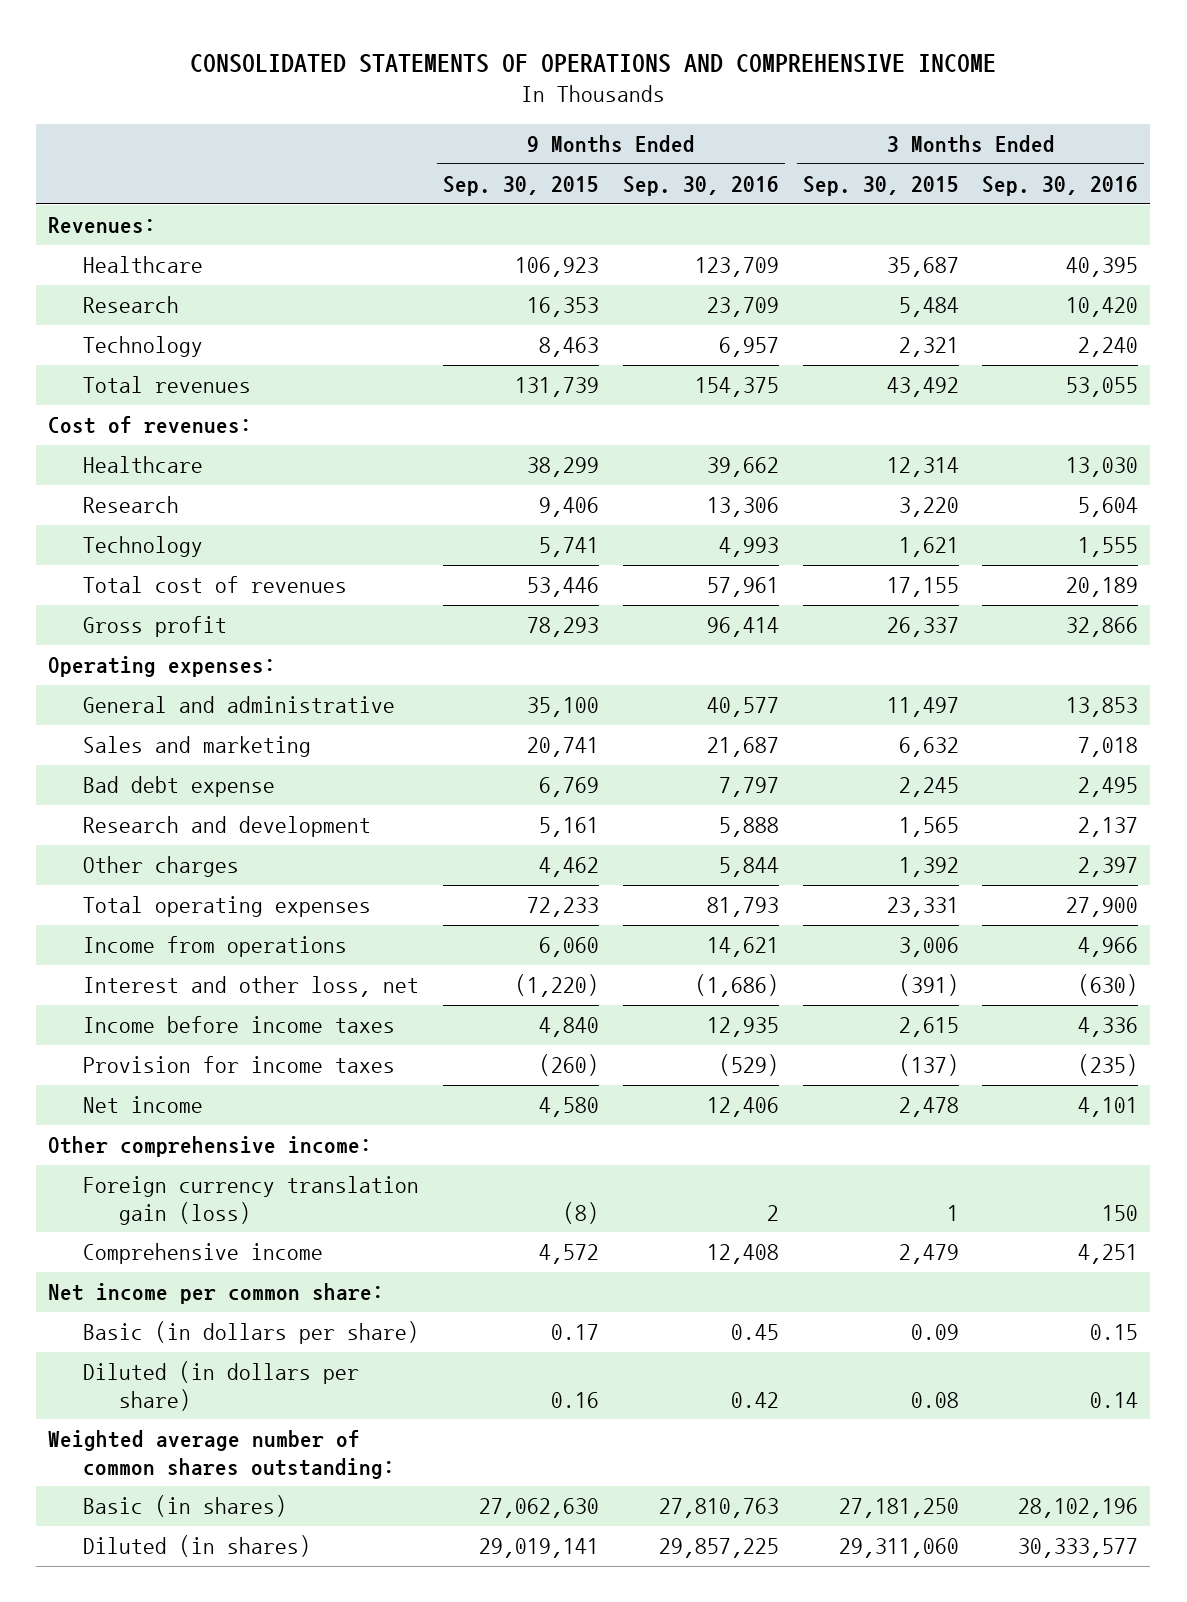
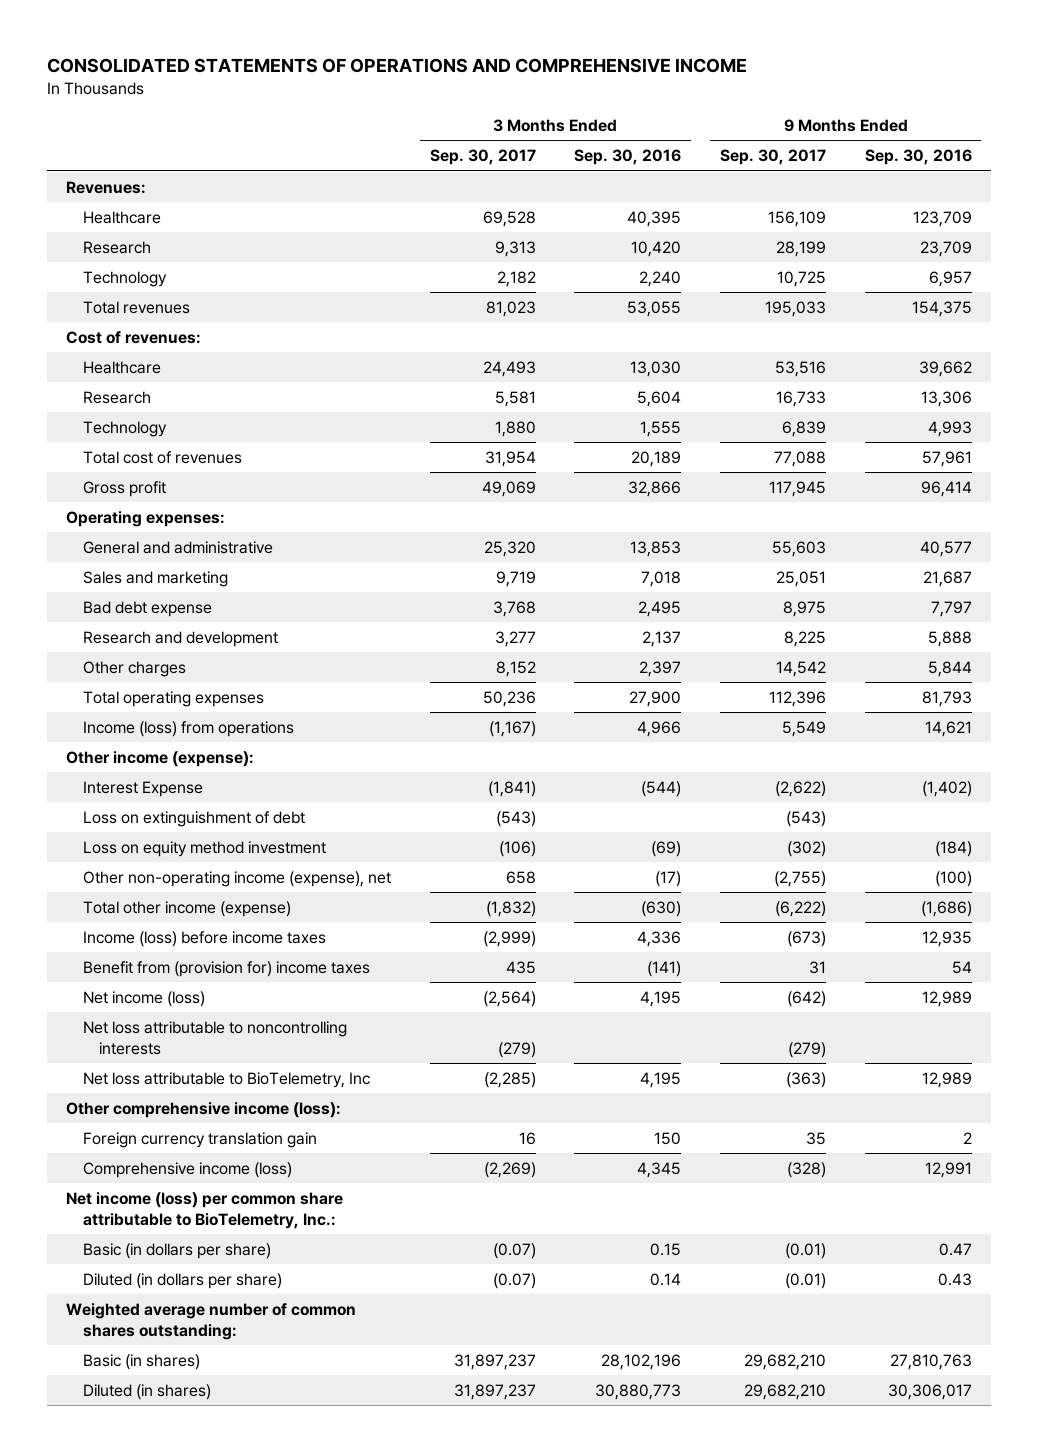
- | 9 Months Ended Sep. 30, 2015 | 9 Months Ended Sep. 30, 2016 | 3 Months Ended Sep. 30, 2015 | 3 Months Ended Sep. 30, 2016
+ | 3 Months Ended Sep. 30, 2017 | 3 Months Ended Sep. 30, 2016 | 9 Months Ended Sep. 30, 2017 | 9 Months Ended Sep. 30, 2016
- Income from operations | 6,060 | 14,621 | 3,006 | 4,966
- Interest and other loss, net | (1,220) | (1,686) | (391) | (630)
- Income before income taxes | 4,840 | 12,935 | 2,615 | 4,336
- Provision for income taxes | (260) | (529) | (137) | (235)
- Net income | 4,580 | 12,406 | 2,478 | 4,101
- Other comprehensive income:
- Foreign currency translation gain (loss) | (8) | 2 | 1 | 150
- Comprehensive income | 4,572 | 12,408 | 2,479 | 4,251
- Net income per common share:
- Basic (in dollars per share) | 0.17 | 0.45 | 0.09 | 0.15
- Diluted (in dollars per share) | 0.16 | 0.42 | 0.08 | 0.14
+ Income (loss) from operations | (1,167) | 4,966 | 5,549 | 14,621
+ Other income (expense):
+ Interest Expense | (1,841) | (544) | (2,622) | (1,402)
+ Loss on extinguishment of debt | (543) | | (543) |
+ Loss on equity method investment | (106) | (69) | (302) | (184)
+ Other non-operating income (expense), net | 658 | (17) | (2,755) | (100)
+ Total other income (expense) | (1,832) | (630) | (6,222) | (1,686)
+ Income (loss) before income taxes | (2,999) | 4,336 | (673) | 12,935
+ Benefit from (provision for) income taxes | 435 | (141) | 31 | 54
+ Net income (loss) | (2,564) | 4,195 | (642) | 12,989
+ Net loss attributable to noncontrolling interests | (279) | | (279) |
+ Net loss attributable to BioTelemetry, Inc | (2,285) | 4,195 | (363) | 12,989
+ Other comprehensive income (loss):
+ Foreign currency translation gain | 16 | 150 | 35 | 2
+ Comprehensive income (loss) | (2,269) | 4,345 | (328) | 12,991
+ Net income (loss) per common share attributable to BioTelemetry, Inc.:
+ Basic (in dollars per share) | (0.07) | 0.15 | (0.01) | 0.47
+ Diluted (in dollars per share) | (0.07) | 0.14 | (0.01) | 0.43
- Diluted (in shares) | 29,019,141 | 29,857,225 | 29,311,060 | 30,333,577
+ Diluted (in shares) | 31,897,237 | 30,880,773 | 29,682,210 | 30,306,017

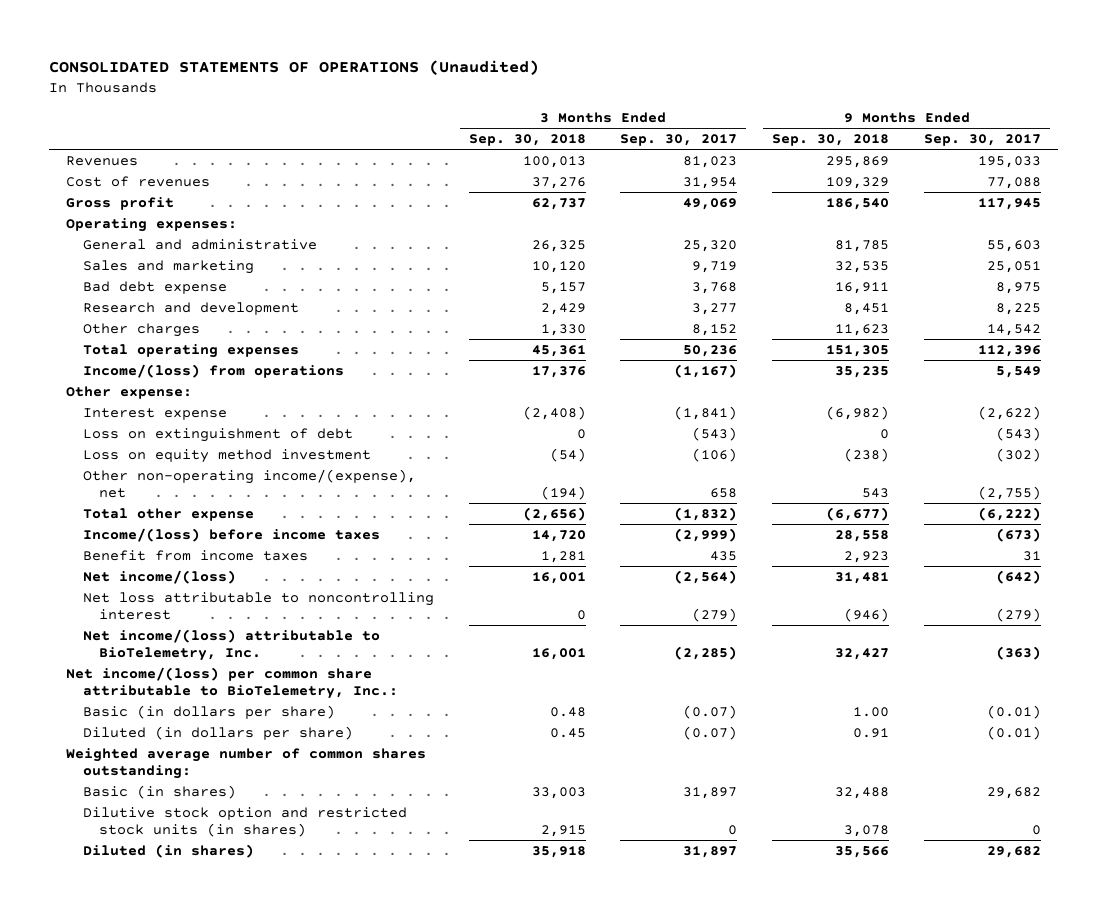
- CONSOLIDATED STATEMENTS OF OPERATIONS AND COMPREHENSIVE INCOME
+ CONSOLIDATED STATEMENTS OF OPERATIONS (Unaudited)
- | 3 Months Ended Sep. 30, 2017 | 3 Months Ended Sep. 30, 2016 | 9 Months Ended Sep. 30, 2017 | 9 Months Ended Sep. 30, 2016
+ | 3 Months Ended Sep. 30, 2018 | 3 Months Ended Sep. 30, 2017 | 9 Months Ended Sep. 30, 2018 | 9 Months Ended Sep. 30, 2017
- Revenues:
- Healthcare | 69,528 | 40,395 | 156,109 | 123,709
- Research | 9,313 | 10,420 | 28,199 | 23,709
- Technology | 2,182 | 2,240 | 10,725 | 6,957
- Total revenues | 81,023 | 53,055 | 195,033 | 154,375
- Cost of revenues:
- Healthcare | 24,493 | 13,030 | 53,516 | 39,662
- Research | 5,581 | 5,604 | 16,733 | 13,306
- Technology | 1,880 | 1,555 | 6,839 | 4,993
- Total cost of revenues | 31,954 | 20,189 | 77,088 | 57,961
+ Revenues | 100,013 | 81,023 | 295,869 | 195,033
+ Cost of revenues | 37,276 | 31,954 | 109,329 | 77,088
- Income (loss) from operations | (1,167) | 4,966 | 5,549 | 14,621
- Other income (expense):
- Interest Expense | (1,841) | (544) | (2,622) | (1,402)
+ Income/(loss) from operations | 17,376 | (1,167) | 35,235 | 5,549
+ Other expense:
+ Interest expense | (2,408) | (1,841) | (6,982) | (2,622)
- Other non-operating income (expense), net | 658 | (17) | (2,755) | (100)
- Total other income (expense) | (1,832) | (630) | (6,222) | (1,686)
- Income (loss) before income taxes | (2,999) | 4,336 | (673) | 12,935
- Benefit from (provision for) income taxes | 435 | (141) | 31 | 54
- Net income (loss) | (2,564) | 4,195 | (642) | 12,989
- Net loss attributable to noncontrolling interests | (279) | | (279) |
- Net loss attributable to BioTelemetry, Inc | (2,285) | 4,195 | (363) | 12,989
- Other comprehensive income (loss):
- Foreign currency translation gain | 16 | 150 | 35 | 2
- Comprehensive income (loss) | (2,269) | 4,345 | (328) | 12,991
- Net income (loss) per common share attributable to BioTelemetry, Inc.:
+ Other non-operating income/(expense), net | (194) | 658 | 543 | (2,755)
+ Total other expense | (2,656) | (1,832) | (6,677) | (6,222)
+ Income/(loss) before income taxes | 14,720 | (2,999) | 28,558 | (673)
+ Benefit from income taxes | 1,281 | 435 | 2,923 | 31
+ Net income/(loss) | 16,001 | (2,564) | 31,481 | (642)
+ Net loss attributable to noncontrolling interest | 0 | (279) | (946) | (279)
+ Net income/(loss) attributable to BioTelemetry, Inc. | 16,001 | (2,285) | 32,427 | (363)
+ Net income/(loss) per common share attributable to BioTelemetry, Inc.:
- Basic (in shares) | 31,897,237 | 28,102,196 | 29,682,210 | 27,810,763
- Diluted (in shares) | 31,897,237 | 30,880,773 | 29,682,210 | 30,306,017
+ Basic (in shares) | 33,003 | 31,897 | 32,488 | 29,682
+ Dilutive stock option and restricted stock units (in shares) | 2,915 | 0 | 3,078 | 0
+ Diluted (in shares) | 35,918 | 31,897 | 35,566 | 29,682

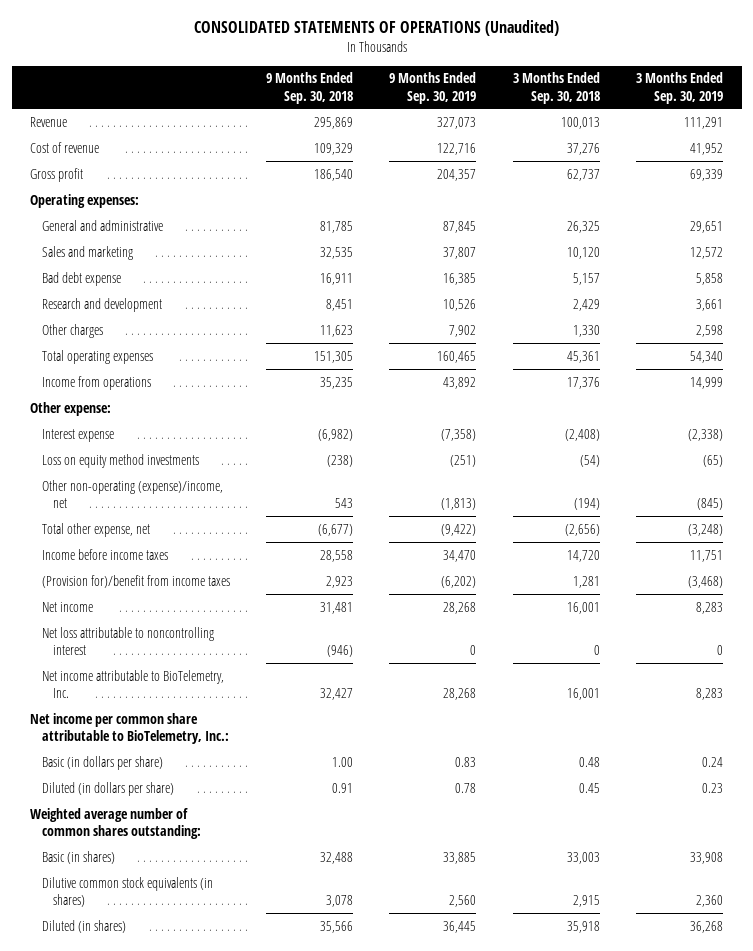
- | 3 Months Ended Sep. 30, 2018 | 3 Months Ended Sep. 30, 2017 | 9 Months Ended Sep. 30, 2018 | 9 Months Ended Sep. 30, 2017
+ | 9 Months Ended Sep. 30, 2018 | 9 Months Ended Sep. 30, 2019 | 3 Months Ended Sep. 30, 2018 | 3 Months Ended Sep. 30, 2019
- Revenues | 100,013 | 81,023 | 295,869 | 195,033
- Cost of revenues | 37,276 | 31,954 | 109,329 | 77,088
+ Revenue | 295,869 | 327,073 | 100,013 | 111,291
+ Cost of revenue | 109,329 | 122,716 | 37,276 | 41,952
- Income/(loss) from operations | 17,376 | (1,167) | 35,235 | 5,549
+ Income from operations | 35,235 | 43,892 | 17,376 | 14,999
- Loss on extinguishment of debt | 0 | (543) | 0 | (543)
- Loss on equity method investment | (54) | (106) | (238) | (302)
- Other non-operating income/(expense), net | (194) | 658 | 543 | (2,755)
- Total other expense | (2,656) | (1,832) | (6,677) | (6,222)
- Income/(loss) before income taxes | 14,720 | (2,999) | 28,558 | (673)
- Benefit from income taxes | 1,281 | 435 | 2,923 | 31
- Net income/(loss) | 16,001 | (2,564) | 31,481 | (642)
+ Loss on equity method investments | (238) | (251) | (54) | (65)
+ Other non-operating (expense)/income, net | 543 | (1,813) | (194) | (845)
+ Total other expense, net | (6,677) | (9,422) | (2,656) | (3,248)
+ Income before income taxes | 28,558 | 34,470 | 14,720 | 11,751
+ (Provision for)/benefit from income taxes | 2,923 | (6,202) | 1,281 | (3,468)
+ Net income | 31,481 | 28,268 | 16,001 | 8,283
- Net income/(loss) attributable to BioTelemetry, Inc. | 16,001 | (2,285) | 32,427 | (363)
- Net income/(loss) per common share attributable to BioTelemetry, Inc.:
+ Net income attributable to BioTelemetry, Inc. | 32,427 | 28,268 | 16,001 | 8,283
+ Net income per common share attributable to BioTelemetry, Inc.:
- Dilutive stock option and restricted stock units (in shares) | 2,915 | 0 | 3,078 | 0
+ Dilutive common stock equivalents (in shares) | 3,078 | 2,560 | 2,915 | 2,360

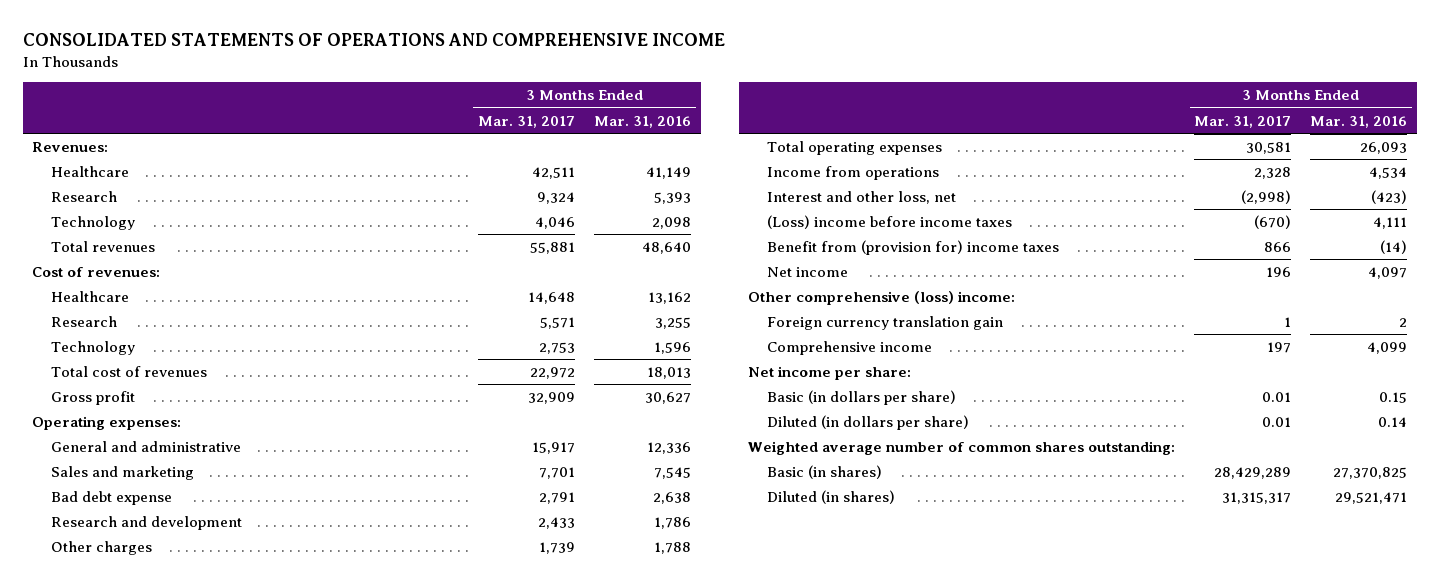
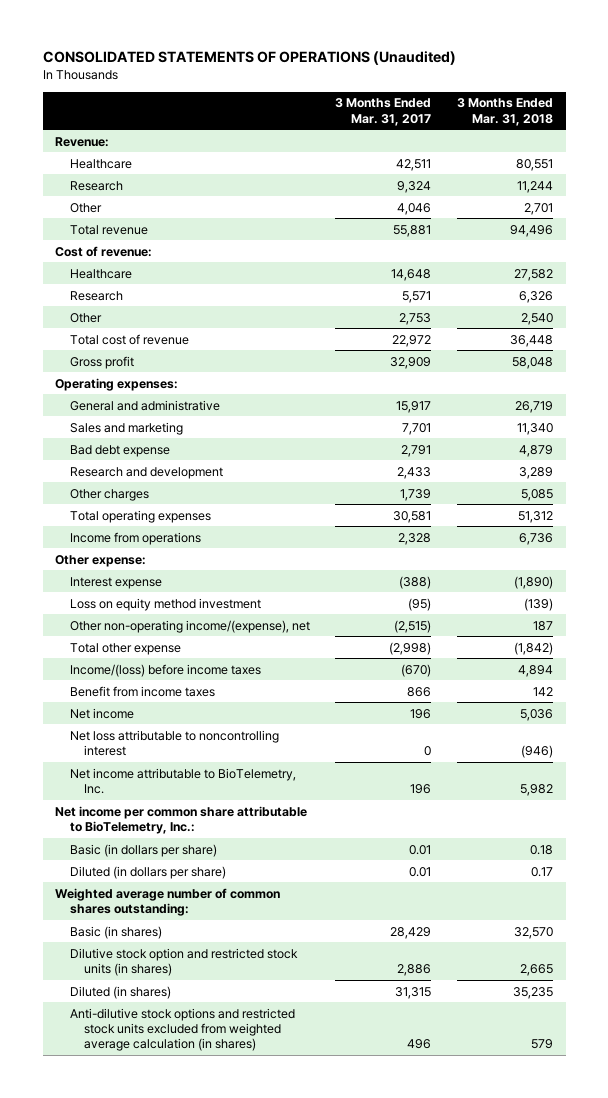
- CONSOLIDATED STATEMENTS OF OPERATIONS AND COMPREHENSIVE INCOME
+ CONSOLIDATED STATEMENTS OF OPERATIONS (Unaudited)
- | 3 Months Ended Mar. 31, 2017 | 3 Months Ended Mar. 31, 2016
+ | 3 Months Ended Mar. 31, 2017 | 3 Months Ended Mar. 31, 2018
- Revenues:
+ Revenue:
- Technology | 4,046 | 2,098
- Total revenues | 55,881 | 48,640
- Cost of revenues:
+ Other | 4,046 | 2,701
+ Total revenue | 55,881 | 94,496
+ Cost of revenue:
- Technology | 2,753 | 1,596
- Total cost of revenues | 22,972 | 18,013
+ Other | 2,753 | 2,540
+ Total cost of revenue | 22,972 | 36,448
- Interest and other loss, net | (2,998) | (423)
- (Loss) income before income taxes | (670) | 4,111
- Benefit from (provision for) income taxes | 866 | (14)
+ Other expense:
+ Interest expense | (388) | (1,890)
+ Loss on equity method investment | (95) | (139)
+ Other non-operating income/(expense), net | (2,515) | 187
+ Total other expense | (2,998) | (1,842)
+ Income/(loss) before income taxes | (670) | 4,894
+ Benefit from income taxes | 866 | 142
- Other comprehensive (loss) income:
- Foreign currency translation gain | 1 | 2
- Comprehensive income | 197 | 4,099
- Net income per share:
+ Net loss attributable to noncontrolling interest | 0 | (946)
+ Net income attributable to BioTelemetry, Inc. | 196 | 5,982
+ Net income per common share attributable to BioTelemetry, Inc.:
- Basic (in shares) | 28,429,289 | 27,370,825
- Diluted (in shares) | 31,315,317 | 29,521,471
+ Basic (in shares) | 28,429 | 32,570
+ Dilutive stock option and restricted stock units (in shares) | 2,886 | 2,665
+ Diluted (in shares) | 31,315 | 35,235
+ Anti-dilutive stock options and restricted stock units excluded from weighted average calculation (in shares) | 496 | 579

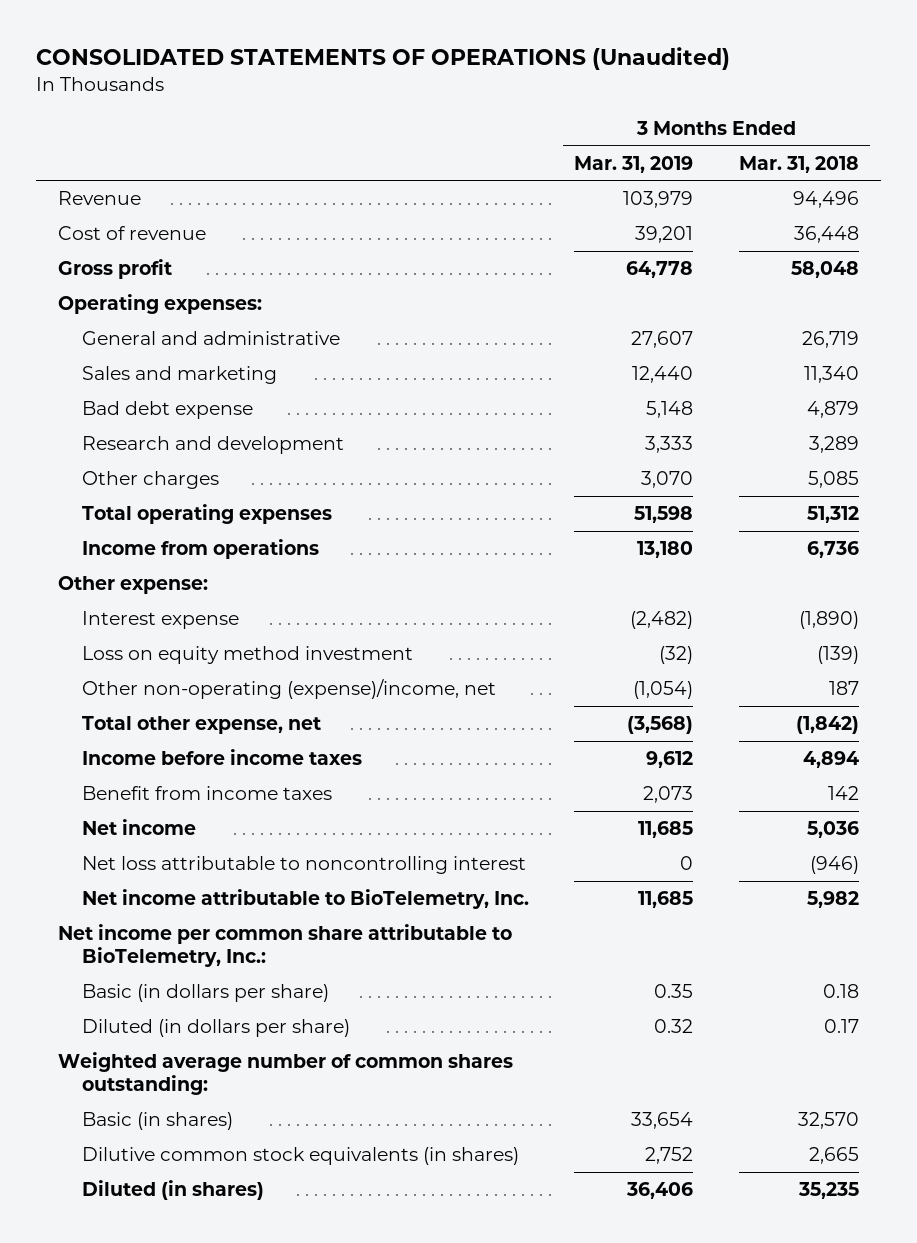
- | 3 Months Ended Mar. 31, 2017 | 3 Months Ended Mar. 31, 2018
+ | 3 Months Ended Mar. 31, 2019 | 3 Months Ended Mar. 31, 2018
- Revenue:
- Healthcare | 42,511 | 80,551
- Research | 9,324 | 11,244
- Other | 4,046 | 2,701
- Total revenue | 55,881 | 94,496
- Cost of revenue:
- Healthcare | 14,648 | 27,582
- Research | 5,571 | 6,326
- Other | 2,753 | 2,540
- Total cost of revenue | 22,972 | 36,448
+ Revenue | 103,979 | 94,496
+ Cost of revenue | 39,201 | 36,448
- Other non-operating income/(expense), net | (2,515) | 187
- Total other expense | (2,998) | (1,842)
- Income/(loss) before income taxes | (670) | 4,894
+ Other non-operating (expense)/income, net | (1,054) | 187
+ Total other expense, net | (3,568) | (1,842)
+ Income before income taxes | 9,612 | 4,894
- Dilutive stock option and restricted stock units (in shares) | 2,886 | 2,665
+ Dilutive common stock equivalents (in shares) | 2,752 | 2,665
- Anti-dilutive stock options and restricted stock units excluded from weighted average calculation (in shares) | 496 | 579

